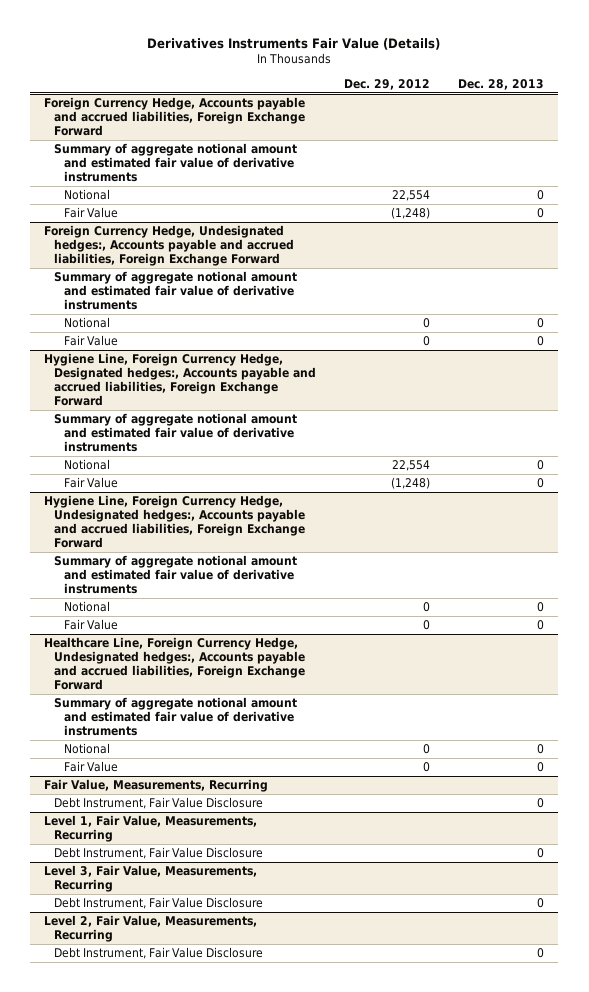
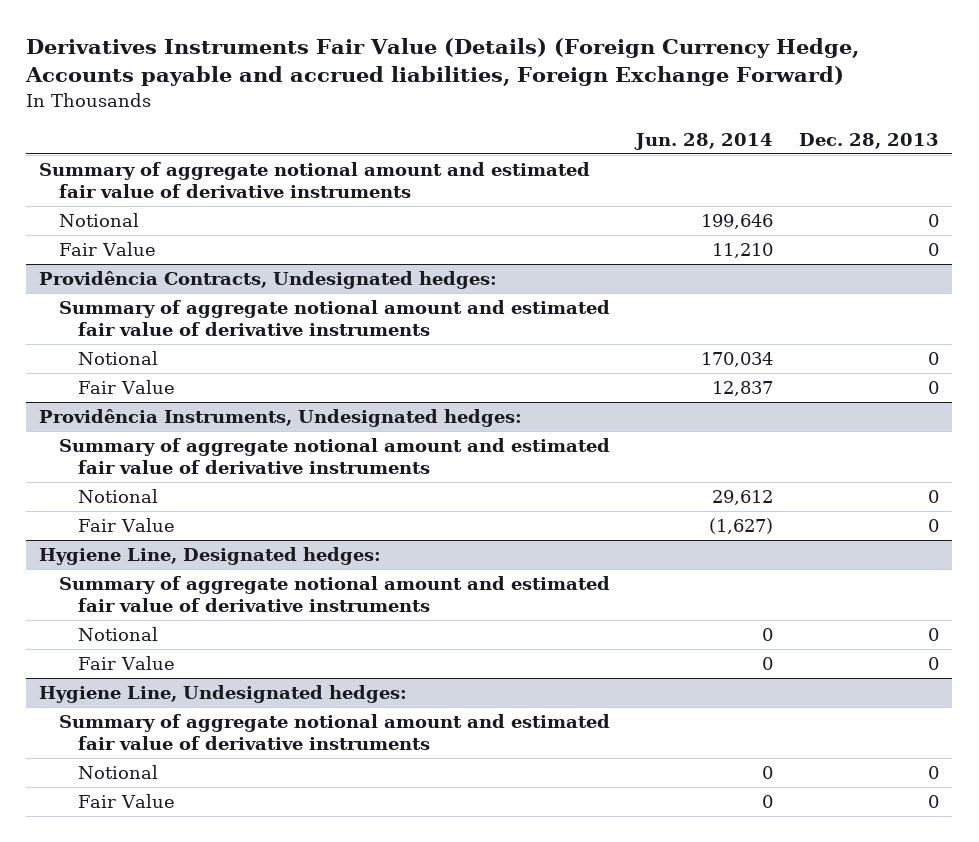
- Derivatives Instruments Fair Value (Details)
+ Derivatives Instruments Fair Value (Details) (Foreign Currency Hedge, Accounts payable and accrued liabilities, Foreign Exchange Forward)
- | Dec. 29, 2012 | Dec. 28, 2013
+ | Jun. 28, 2014 | Dec. 28, 2013
- Foreign Currency Hedge, Accounts payable and accrued liabilities, Foreign Exchange Forward
- Foreign Currency Hedge, Undesignated hedges:, Accounts payable and accrued liabilities, Foreign Exchange Forward
+ Providência Contracts, Undesignated hedges:
- Hygiene Line, Foreign Currency Hedge, Designated hedges:, Accounts payable and accrued liabilities, Foreign Exchange Forward
+ Providência Instruments, Undesignated hedges:
- Hygiene Line, Foreign Currency Hedge, Undesignated hedges:, Accounts payable and accrued liabilities, Foreign Exchange Forward
+ Hygiene Line, Designated hedges:
- Healthcare Line, Foreign Currency Hedge, Undesignated hedges:, Accounts payable and accrued liabilities, Foreign Exchange Forward
+ Hygiene Line, Undesignated hedges:
- Fair Value, Measurements, Recurring
- Debt Instrument, Fair Value Disclosure | | 0
- Level 1, Fair Value, Measurements, Recurring
- Debt Instrument, Fair Value Disclosure | | 0
- Level 3, Fair Value, Measurements, Recurring
- Debt Instrument, Fair Value Disclosure | | 0
- Level 2, Fair Value, Measurements, Recurring
- Debt Instrument, Fair Value Disclosure | | 0

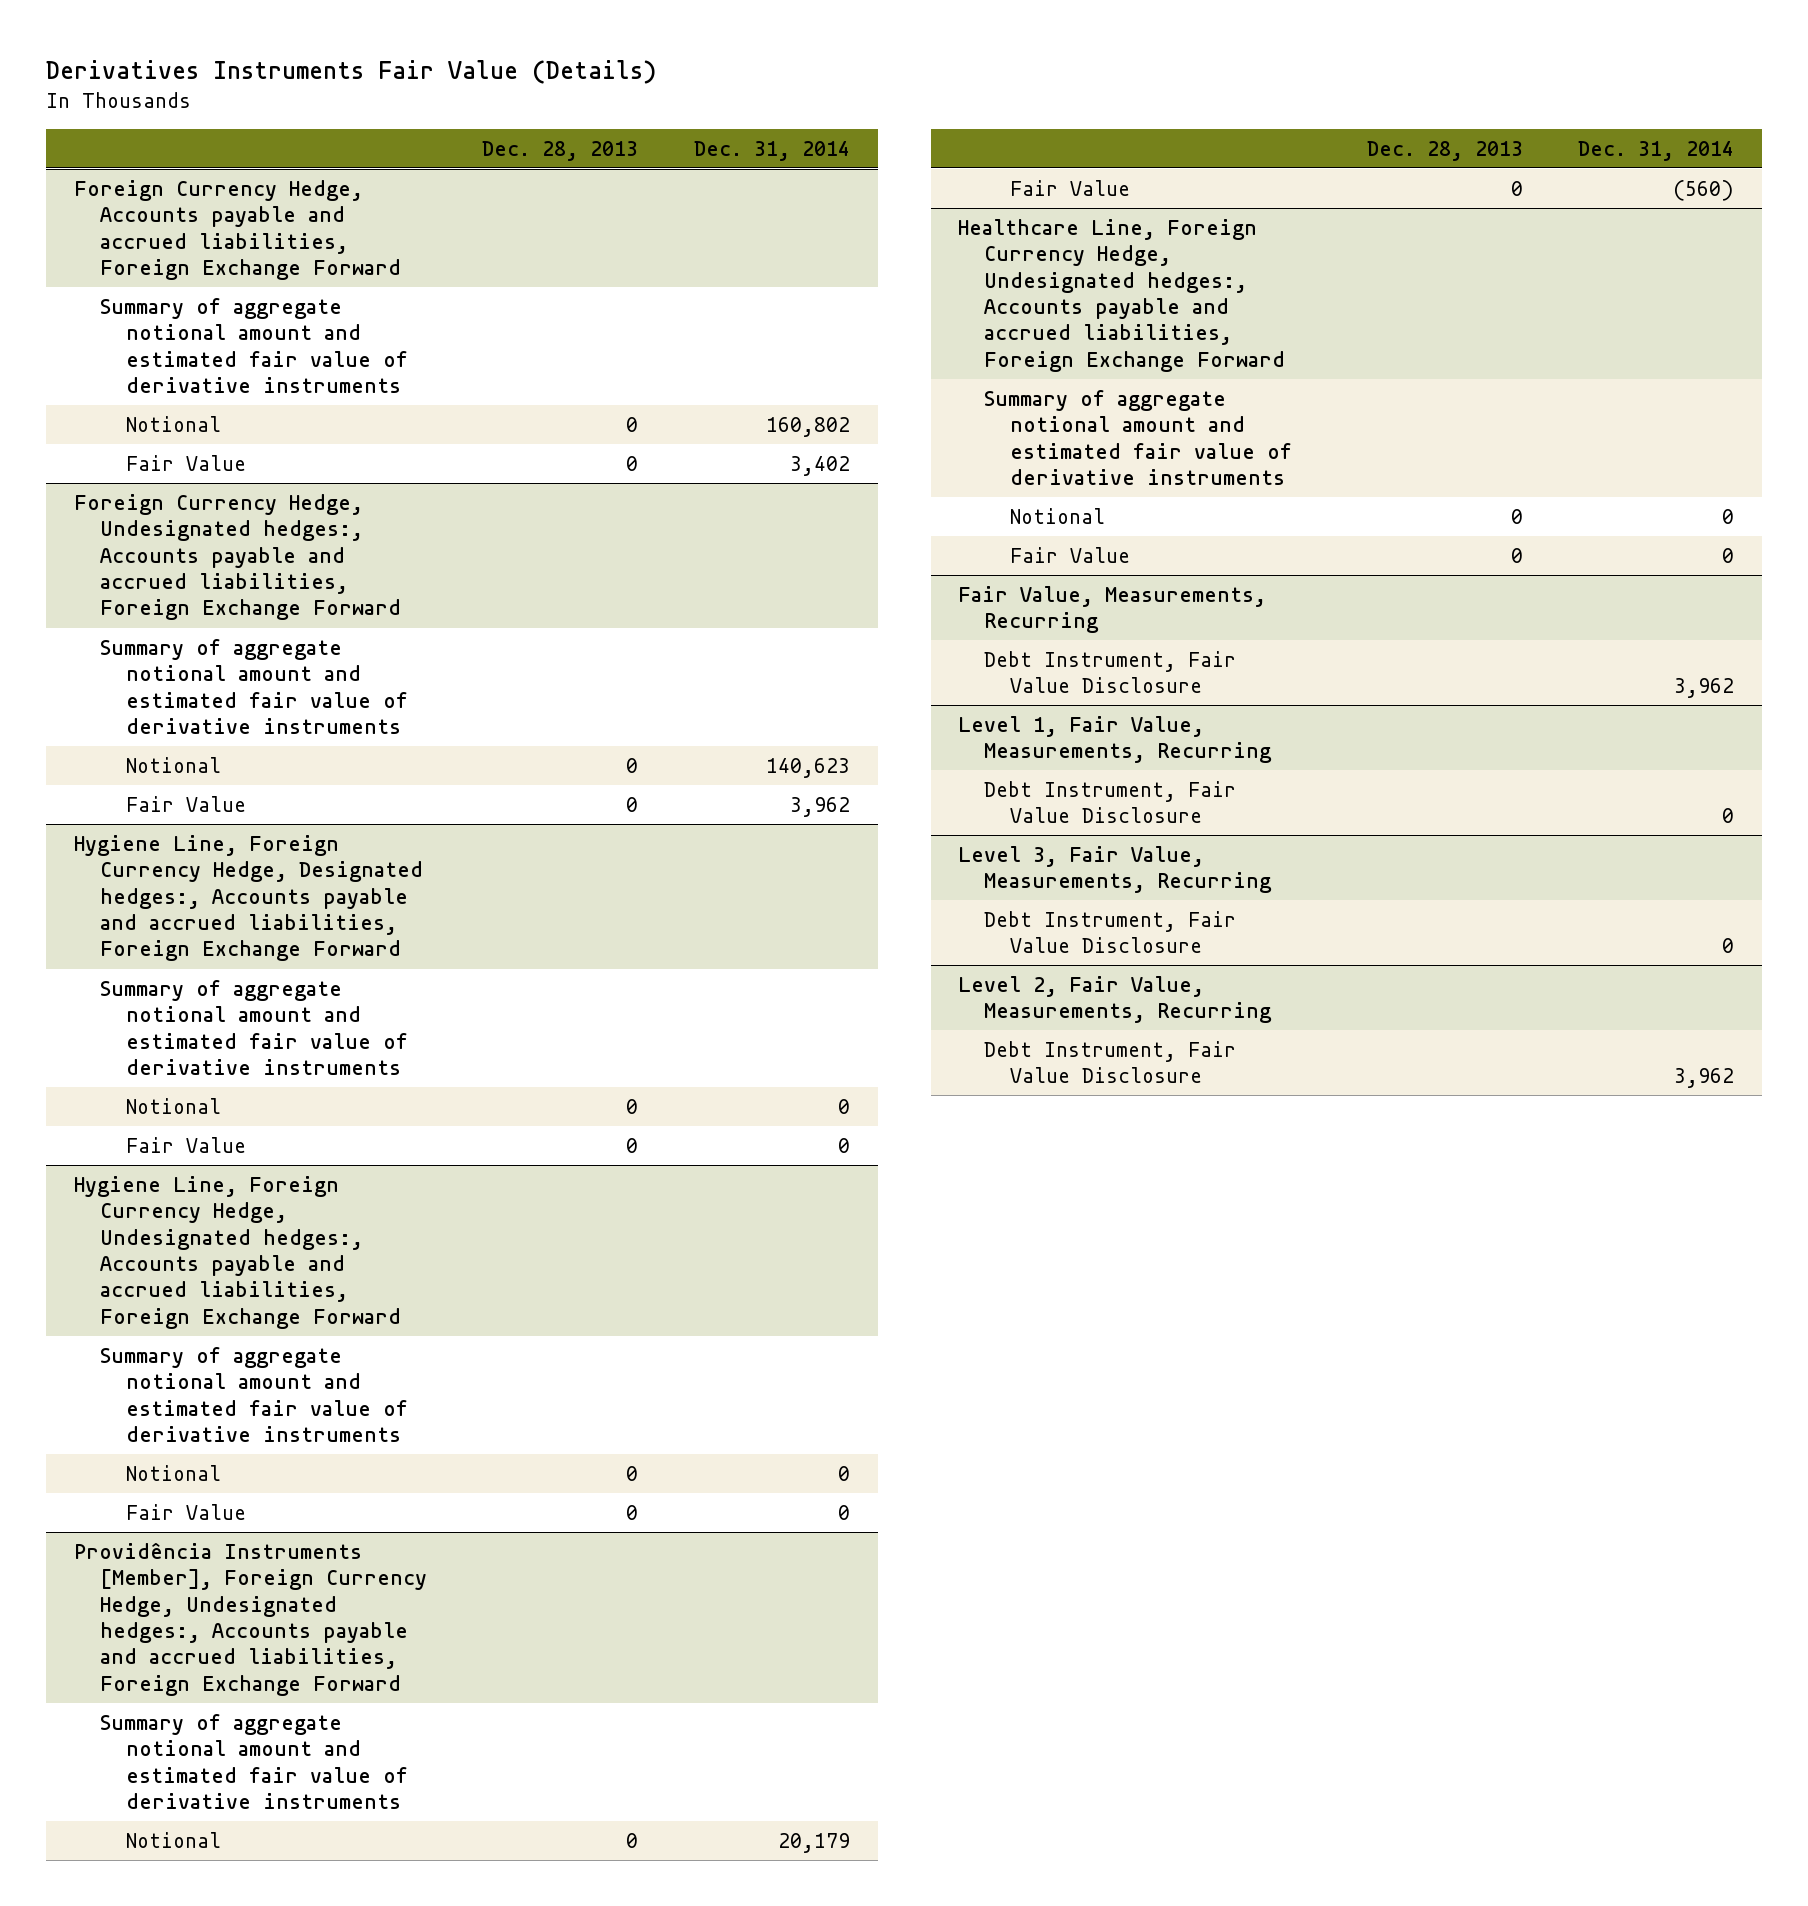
- Derivatives Instruments Fair Value (Details) (Foreign Currency Hedge, Accounts payable and accrued liabilities, Foreign Exchange Forward)
+ Derivatives Instruments Fair Value (Details)
- | Jun. 28, 2014 | Dec. 28, 2013
+ | Dec. 28, 2013 | Dec. 31, 2014
+ Foreign Currency Hedge, Accounts payable and accrued liabilities, Foreign Exchange Forward
- Providência Contracts, Undesignated hedges:
+ Foreign Currency Hedge, Undesignated hedges:, Accounts payable and accrued liabilities, Foreign Exchange Forward
- Providência Instruments, Undesignated hedges:
+ Hygiene Line, Foreign Currency Hedge, Designated hedges:, Accounts payable and accrued liabilities, Foreign Exchange Forward
- Hygiene Line, Designated hedges:
+ Hygiene Line, Foreign Currency Hedge, Undesignated hedges:, Accounts payable and accrued liabilities, Foreign Exchange Forward
- Hygiene Line, Undesignated hedges:
+ Providência Instruments [Member], Foreign Currency Hedge, Undesignated hedges:, Accounts payable and accrued liabilities, Foreign Exchange Forward
+ Healthcare Line, Foreign Currency Hedge, Undesignated hedges:, Accounts payable and accrued liabilities, Foreign Exchange Forward
+ Summary of aggregate notional amount and estimated fair value of derivative instruments
+ Notional | 0 | 0
+ Fair Value | 0 | 0
+ Fair Value, Measurements, Recurring
+ Debt Instrument, Fair Value Disclosure | | 3,962
+ Level 1, Fair Value, Measurements, Recurring
+ Debt Instrument, Fair Value Disclosure | | 0
+ Level 3, Fair Value, Measurements, Recurring
+ Debt Instrument, Fair Value Disclosure | | 0
+ Level 2, Fair Value, Measurements, Recurring
+ Debt Instrument, Fair Value Disclosure | | 3,962

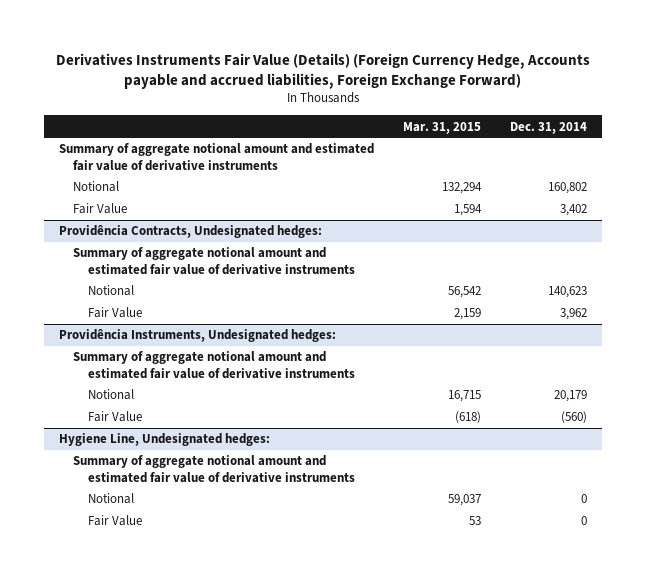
- Derivatives Instruments Fair Value (Details)
+ Derivatives Instruments Fair Value (Details) (Foreign Currency Hedge, Accounts payable and accrued liabilities, Foreign Exchange Forward)
- | Dec. 28, 2013 | Dec. 31, 2014
+ | Mar. 31, 2015 | Dec. 31, 2014
- Foreign Currency Hedge, Accounts payable and accrued liabilities, Foreign Exchange Forward
- Foreign Currency Hedge, Undesignated hedges:, Accounts payable and accrued liabilities, Foreign Exchange Forward
+ Providência Contracts, Undesignated hedges:
- Hygiene Line, Foreign Currency Hedge, Designated hedges:, Accounts payable and accrued liabilities, Foreign Exchange Forward
- Summary of aggregate notional amount and estimated fair value of derivative instruments
- Notional | 0 | 0
- Fair Value | 0 | 0
- Hygiene Line, Foreign Currency Hedge, Undesignated hedges:, Accounts payable and accrued liabilities, Foreign Exchange Forward
- Summary of aggregate notional amount and estimated fair value of derivative instruments
- Notional | 0 | 0
- Fair Value | 0 | 0
- Providência Instruments [Member], Foreign Currency Hedge, Undesignated hedges:, Accounts payable and accrued liabilities, Foreign Exchange Forward
+ Providência Instruments, Undesignated hedges:
- Healthcare Line, Foreign Currency Hedge, Undesignated hedges:, Accounts payable and accrued liabilities, Foreign Exchange Forward
+ Hygiene Line, Undesignated hedges:
- Fair Value, Measurements, Recurring
- Debt Instrument, Fair Value Disclosure | | 3,962
- Level 1, Fair Value, Measurements, Recurring
- Debt Instrument, Fair Value Disclosure | | 0
- Level 3, Fair Value, Measurements, Recurring
- Debt Instrument, Fair Value Disclosure | | 0
- Level 2, Fair Value, Measurements, Recurring
- Debt Instrument, Fair Value Disclosure | | 3,962

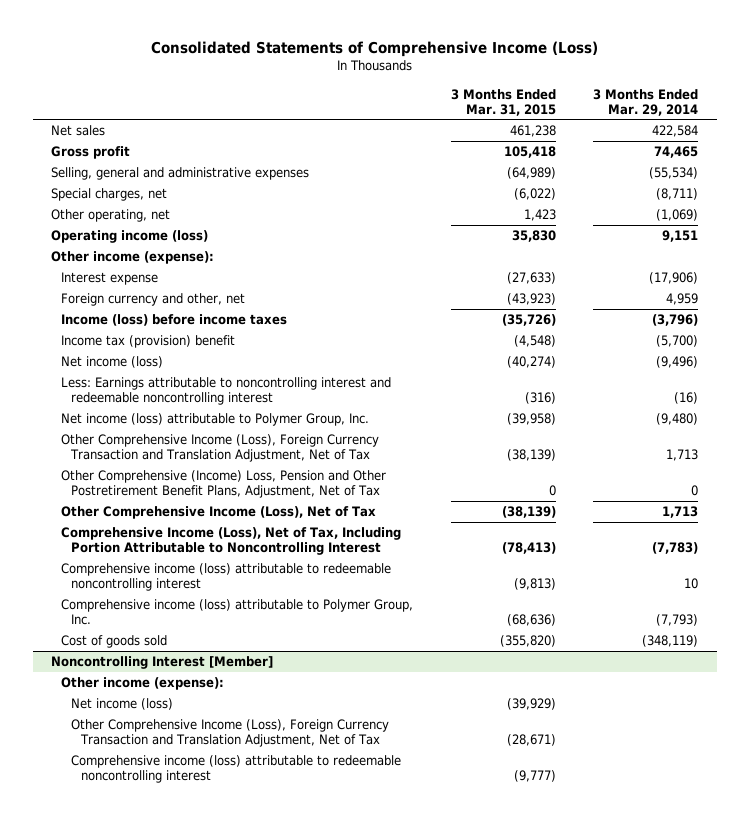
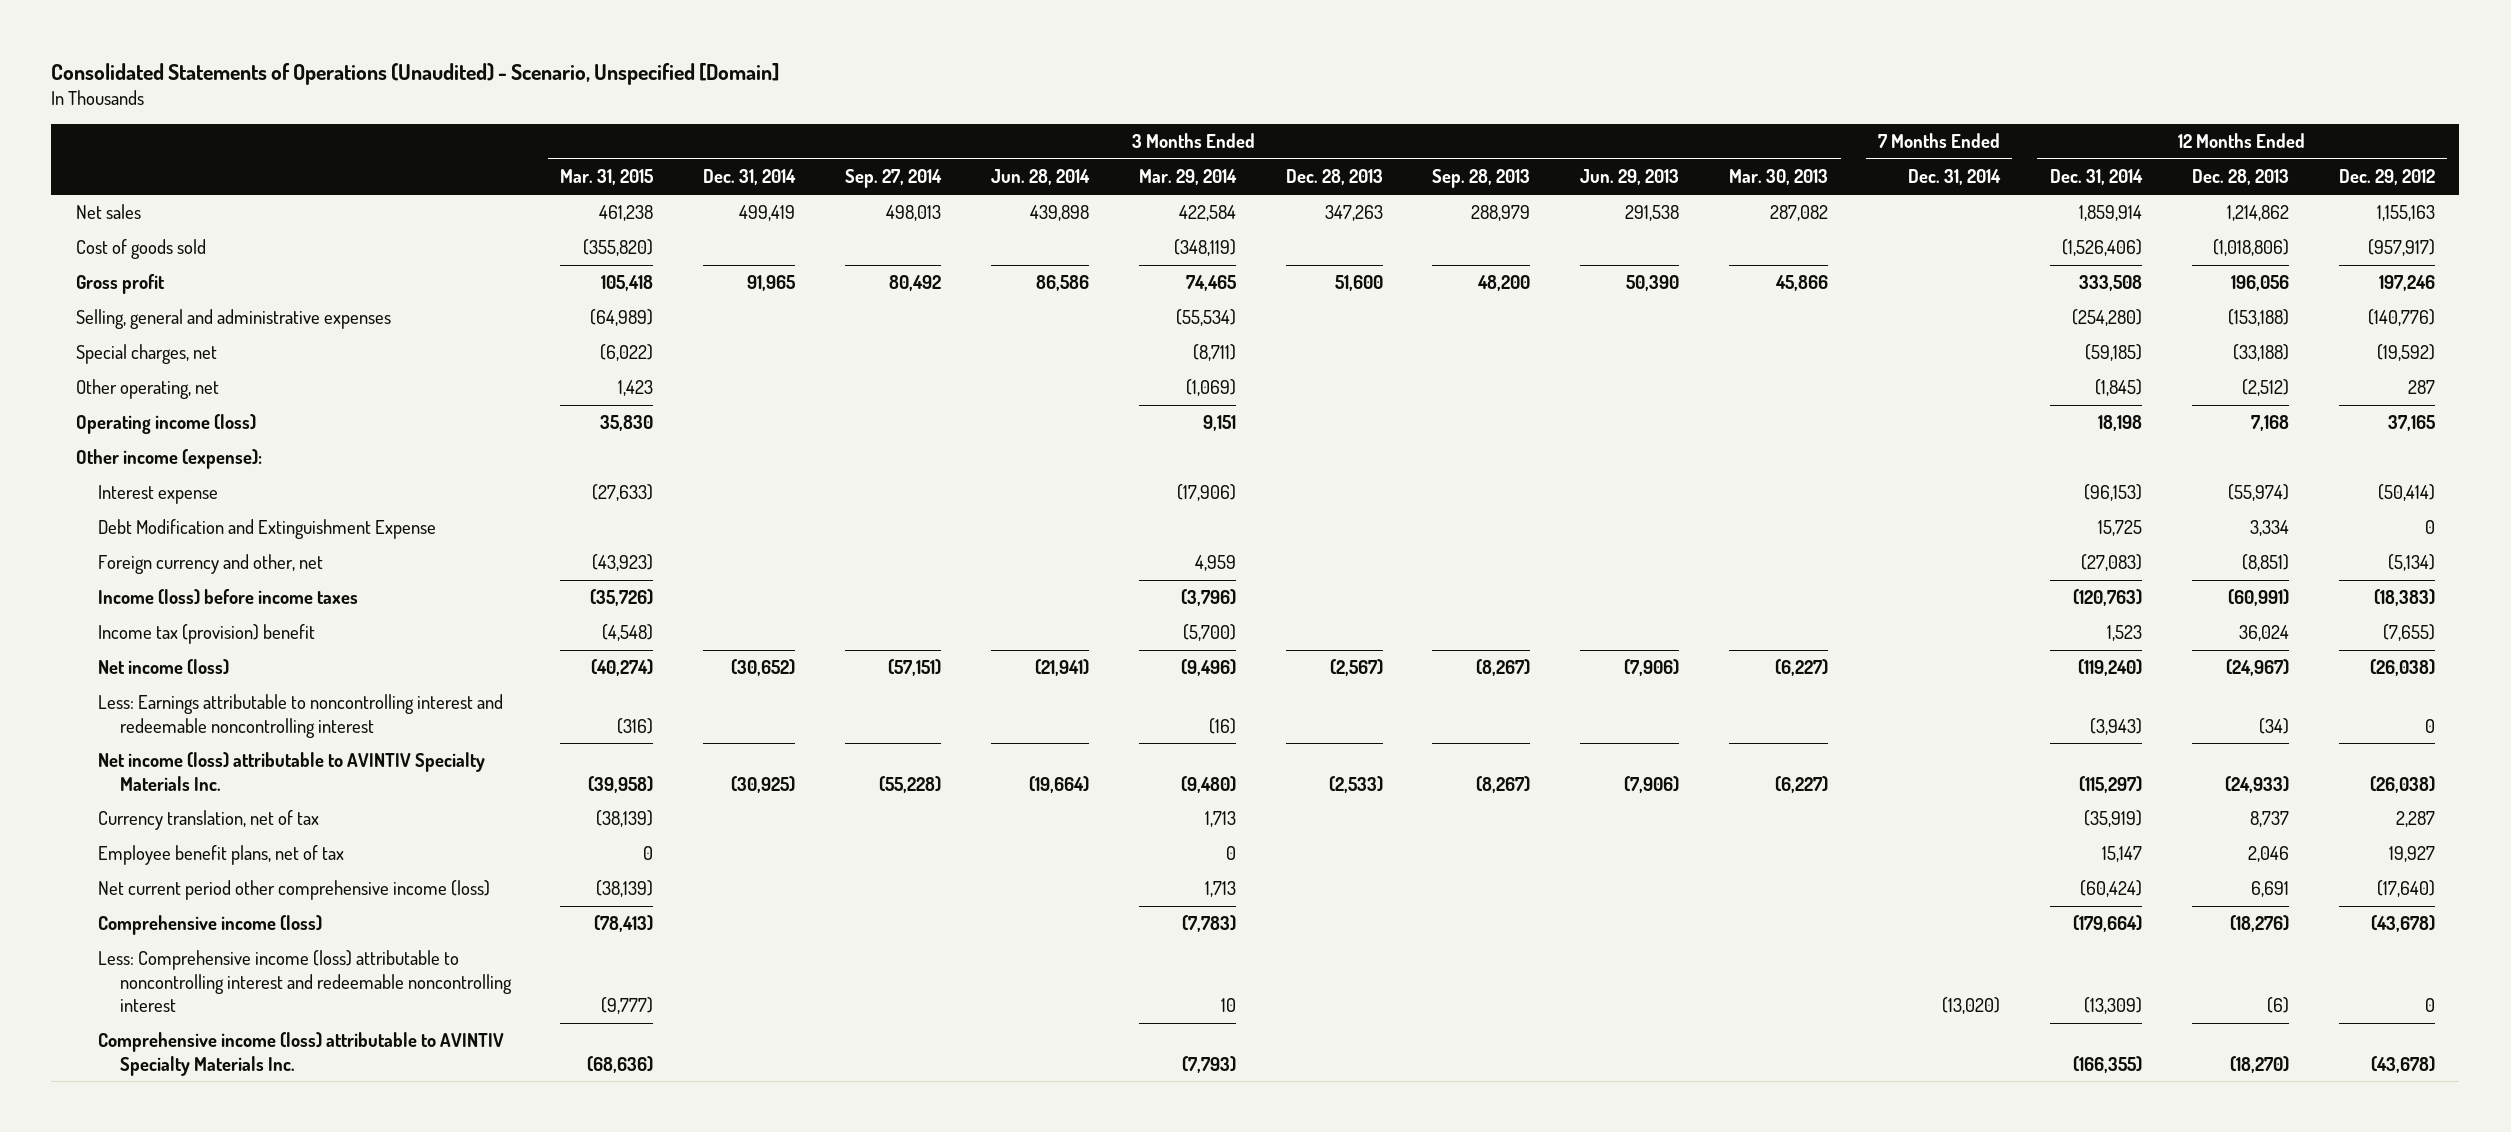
- Consolidated Statements of Comprehensive Income (Loss)
+ Consolidated Statements of Operations (Unaudited) - Scenario, Unspecified [Domain]
- | 3 Months Ended Mar. 31, 2015 | 3 Months Ended Mar. 29, 2014
+ | 3 Months Ended Mar. 31, 2015 | 3 Months Ended Dec. 31, 2014 | 3 Months Ended Sep. 27, 2014 | 3 Months Ended Jun. 28, 2014 | 3 Months Ended Mar. 29, 2014 | 3 Months Ended Dec. 28, 2013 | 3 Months Ended Sep. 28, 2013 | 3 Months Ended Jun. 29, 2013 | 3 Months Ended Mar. 30, 2013 | 7 Months Ended Dec. 31, 2014 | 12 Months Ended Dec. 31, 2014 | 12 Months Ended Dec. 28, 2013 | 12 Months Ended Dec. 29, 2012
moved up: Cost of goods sold | (355,820) | | | | (348,119) | | | | | | (1,526,406) | (1,018,806) | (957,917)
+ Debt Modification and Extinguishment Expense | | | | | | | | | | | 15,725 | 3,334 | 0
- Net income (loss) attributable to Polymer Group, Inc. | (39,958) | (9,480)
- Other Comprehensive Income (Loss), Foreign Currency Transaction and Translation Adjustment, Net of Tax | (38,139) | 1,713
- Other Comprehensive (Income) Loss, Pension and Other Postretirement Benefit Plans, Adjustment, Net of Tax | 0 | 0
- Other Comprehensive Income (Loss), Net of Tax | (38,139) | 1,713
- Comprehensive Income (Loss), Net of Tax, Including Portion Attributable to Noncontrolling Interest | (78,413) | (7,783)
- Comprehensive income (loss) attributable to redeemable noncontrolling interest | (9,813) | 10
- Comprehensive income (loss) attributable to Polymer Group, Inc. | (68,636) | (7,793)
- Noncontrolling Interest [Member]
- Other income (expense):
- Net income (loss) | (39,929) |
- Other Comprehensive Income (Loss), Foreign Currency Transaction and Translation Adjustment, Net of Tax | (28,671) |
- Comprehensive income (loss) attributable to redeemable noncontrolling interest | (9,777) |
+ Net income (loss) attributable to AVINTIV Specialty Materials Inc. | (39,958) | (30,925) | (55,228) | (19,664) | (9,480) | (2,533) | (8,267) | (7,906) | (6,227) | | (115,297) | (24,933) | (26,038)
+ Currency translation, net of tax | (38,139) | | | | 1,713 | | | | | | (35,919) | 8,737 | 2,287
+ Employee benefit plans, net of tax | 0 | | | | 0 | | | | | | 15,147 | 2,046 | 19,927
+ Net current period other comprehensive income (loss) | (38,139) | | | | 1,713 | | | | | | (60,424) | 6,691 | (17,640)
+ Comprehensive income (loss) | (78,413) | | | | (7,783) | | | | | | (179,664) | (18,276) | (43,678)
+ Less: Comprehensive income (loss) attributable to noncontrolling interest and redeemable noncontrolling interest | (9,777) | | | | 10 | | | | | (13,020) | (13,309) | (6) | 0
+ Comprehensive income (loss) attributable to AVINTIV Specialty Materials Inc. | (68,636) | | | | (7,793) | | | | | | (166,355) | (18,270) | (43,678)

